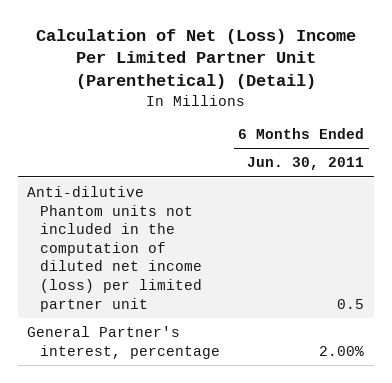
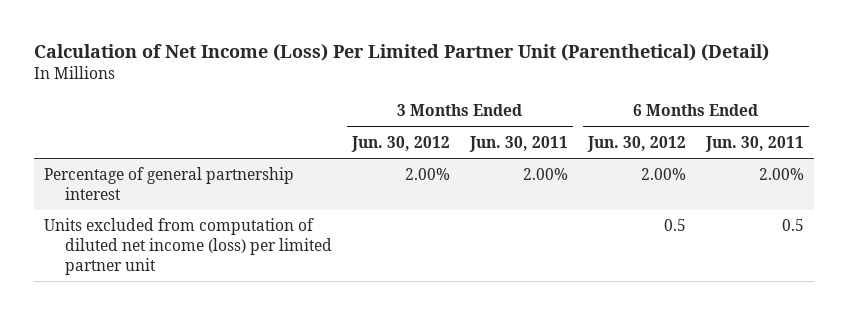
- Calculation of Net (Loss) Income Per Limited Partner Unit (Parenthetical) (Detail)
+ Calculation of Net Income (Loss) Per Limited Partner Unit (Parenthetical) (Detail)
- | 6 Months Ended Jun. 30, 2011
+ | 3 Months Ended Jun. 30, 2012 | 3 Months Ended Jun. 30, 2011 | 6 Months Ended Jun. 30, 2012 | 6 Months Ended Jun. 30, 2011
- Anti-dilutive Phantom units not included in the computation of diluted net income (loss) per limited partner unit | 0.5
- General Partner's interest, percentage | 2.00%
+ Percentage of general partnership interest | 2.00% | 2.00% | 2.00% | 2.00%
+ Units excluded from computation of diluted net income (loss) per limited partner unit | | | 0.5 | 0.5

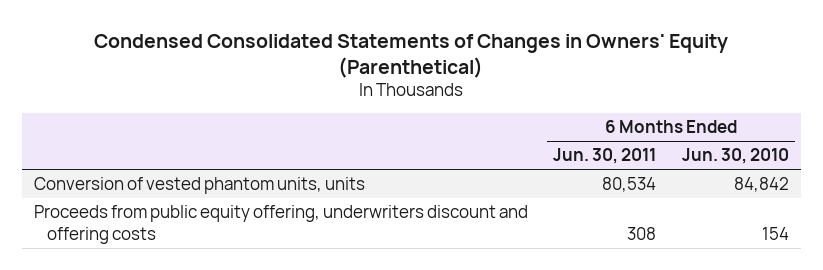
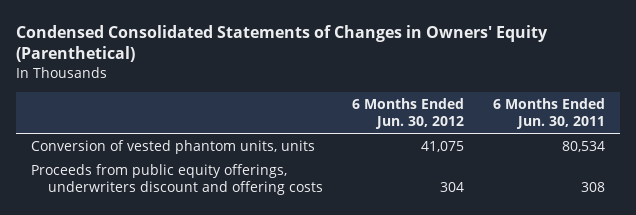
- | 6 Months Ended Jun. 30, 2011 | 6 Months Ended Jun. 30, 2010
+ | 6 Months Ended Jun. 30, 2012 | 6 Months Ended Jun. 30, 2011
- Proceeds from public equity offering, underwriters discount and offering costs | 308 | 154
+ Proceeds from public equity offerings, underwriters discount and offering costs | 304 | 308

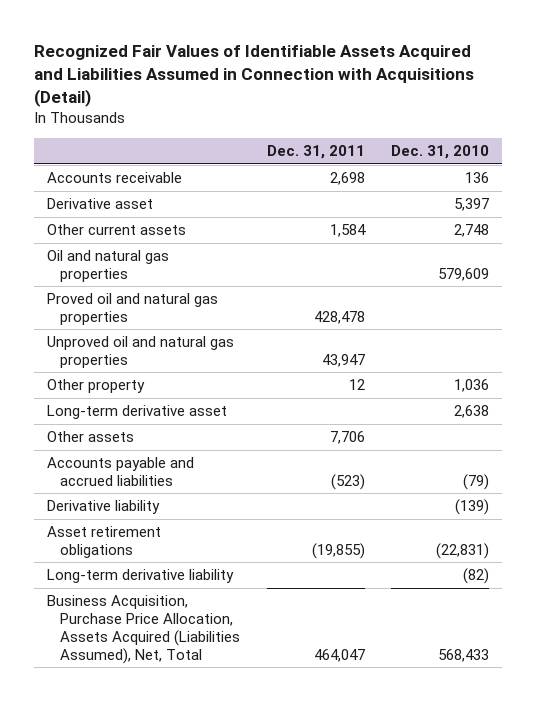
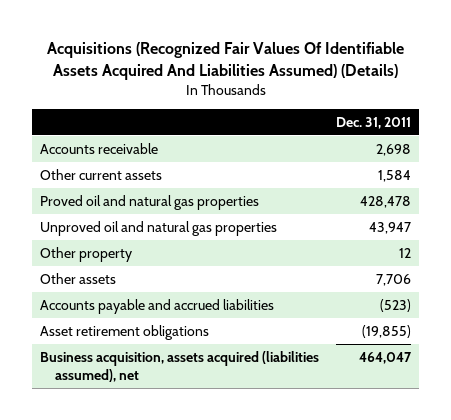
- Recognized Fair Values of Identifiable Assets Acquired and Liabilities Assumed in Connection with Acquisitions (Detail)
+ Acquisitions (Recognized Fair Values Of Identifiable Assets Acquired And Liabilities Assumed) (Details)
- | Dec. 31, 2011 | Dec. 31, 2010
+ | Dec. 31, 2011
- Derivative asset | | 5,397
- Oil and natural gas properties | | 579,609
- Long-term derivative asset | | 2,638
- Derivative liability | | (139)
- Long-term derivative liability | | (82)
- Business Acquisition, Purchase Price Allocation, Assets Acquired (Liabilities Assumed), Net, Total | 464,047 | 568,433
+ Business acquisition, assets acquired (liabilities assumed), net | 464,047

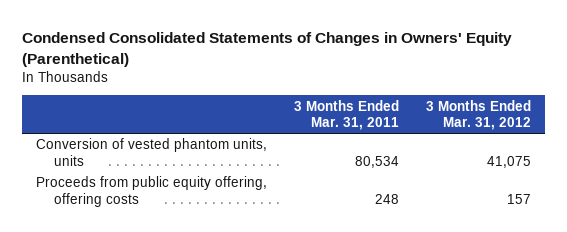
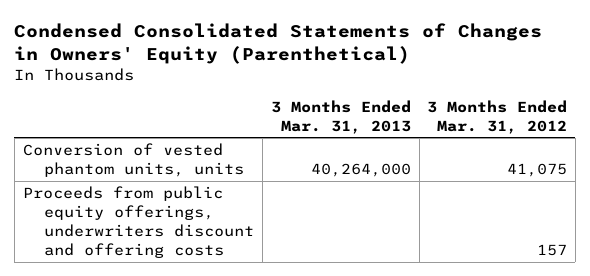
- | 3 Months Ended Mar. 31, 2011 | 3 Months Ended Mar. 31, 2012
+ | 3 Months Ended Mar. 31, 2013 | 3 Months Ended Mar. 31, 2012
- Proceeds from public equity offering, offering costs | 248 | 157
+ Proceeds from public equity offerings, underwriters discount and offering costs | | 157

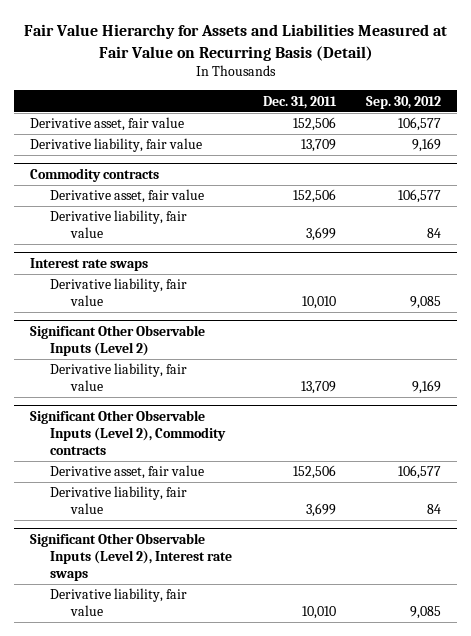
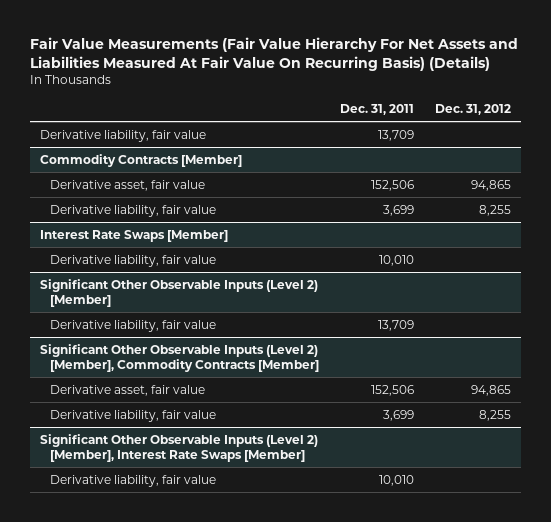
- Fair Value Hierarchy for Assets and Liabilities Measured at Fair Value on Recurring Basis (Detail)
+ Fair Value Measurements (Fair Value Hierarchy For Net Assets and Liabilities Measured At Fair Value On Recurring Basis) (Details)
- | Dec. 31, 2011 | Sep. 30, 2012
+ | Dec. 31, 2011 | Dec. 31, 2012
- Derivative asset, fair value | 152,506 | 106,577
- Commodity contracts
+ Commodity Contracts [Member]
- Interest rate swaps
+ Interest Rate Swaps [Member]
- Significant Other Observable Inputs (Level 2)
+ Significant Other Observable Inputs (Level 2) [Member]
- Significant Other Observable Inputs (Level 2), Commodity contracts
+ Significant Other Observable Inputs (Level 2) [Member], Commodity Contracts [Member]
- Significant Other Observable Inputs (Level 2), Interest rate swaps
+ Significant Other Observable Inputs (Level 2) [Member], Interest Rate Swaps [Member]

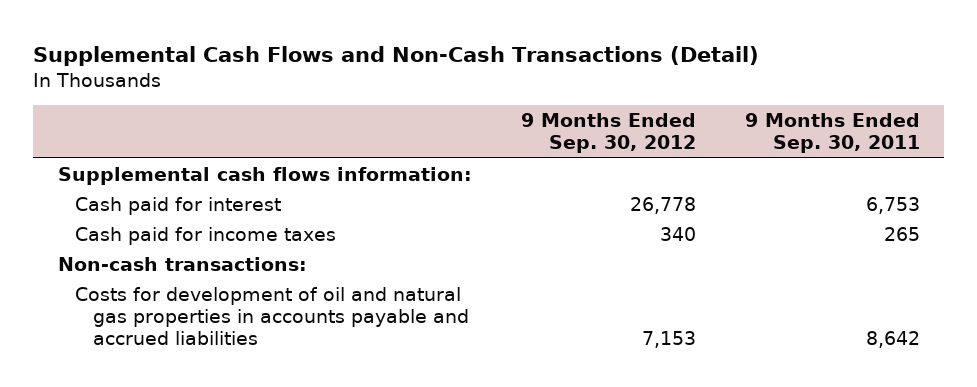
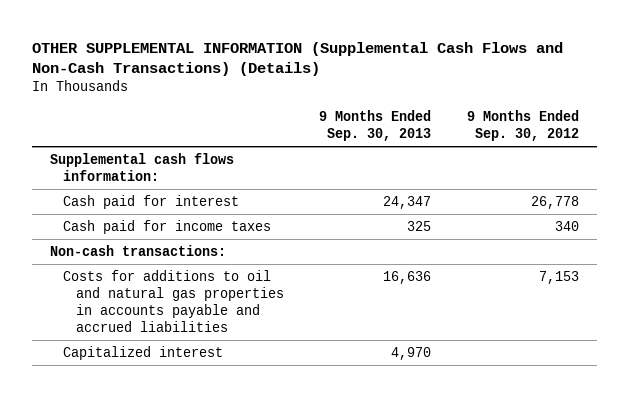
- Supplemental Cash Flows and Non-Cash Transactions (Detail)
+ OTHER SUPPLEMENTAL INFORMATION (Supplemental Cash Flows and Non-Cash Transactions) (Details)
- | 9 Months Ended Sep. 30, 2012 | 9 Months Ended Sep. 30, 2011
+ | 9 Months Ended Sep. 30, 2013 | 9 Months Ended Sep. 30, 2012
- Costs for development of oil and natural gas properties in accounts payable and accrued liabilities | 7,153 | 8,642
+ Costs for additions to oil and natural gas properties in accounts payable and accrued liabilities | 16,636 | 7,153
+ Capitalized interest | 4,970 |

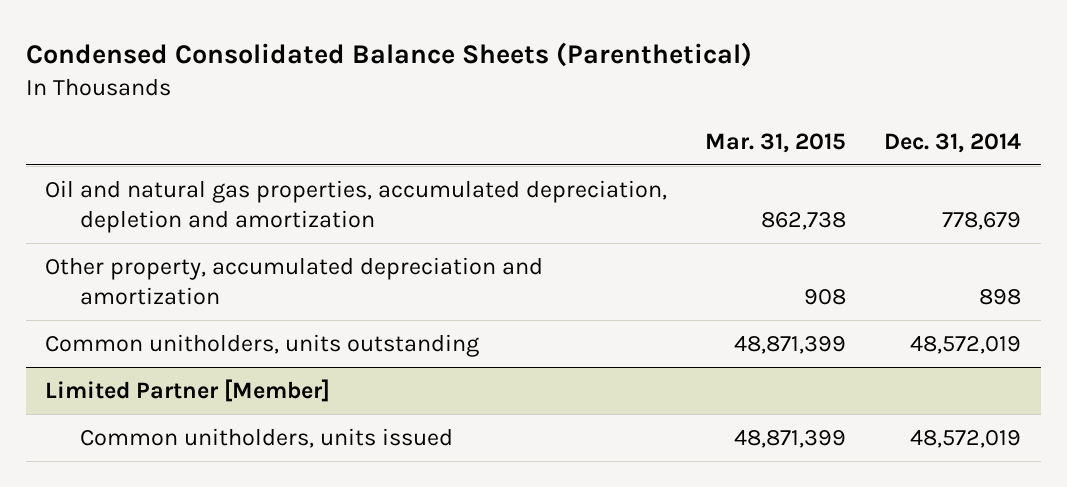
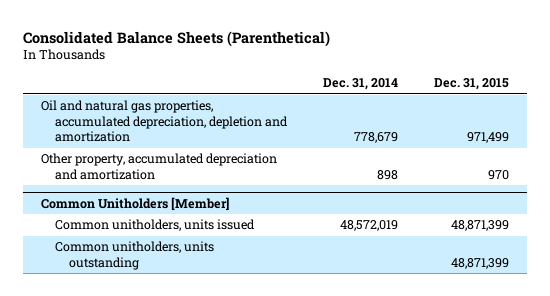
- Condensed Consolidated Balance Sheets (Parenthetical)
+ Consolidated Balance Sheets (Parenthetical)
- | Mar. 31, 2015 | Dec. 31, 2014
+ | Dec. 31, 2014 | Dec. 31, 2015
- Common unitholders, units outstanding | 48,871,399 | 48,572,019
- Limited Partner [Member]
+ Common Unitholders [Member]
+ Common unitholders, units outstanding | | 48,871,399

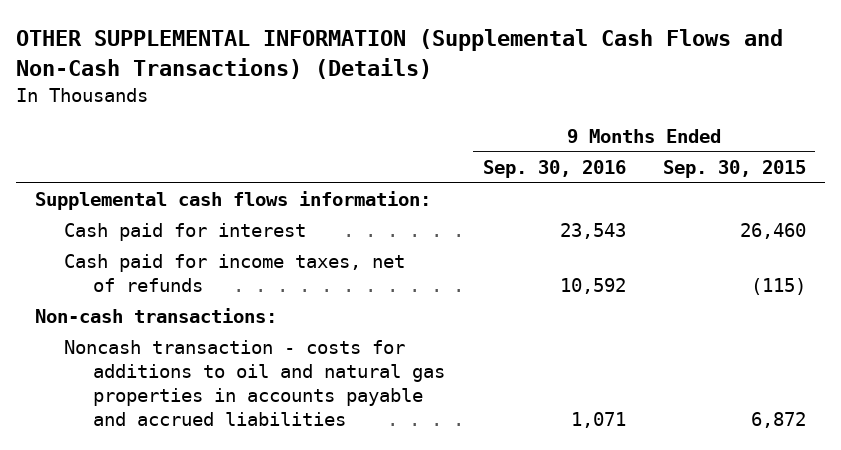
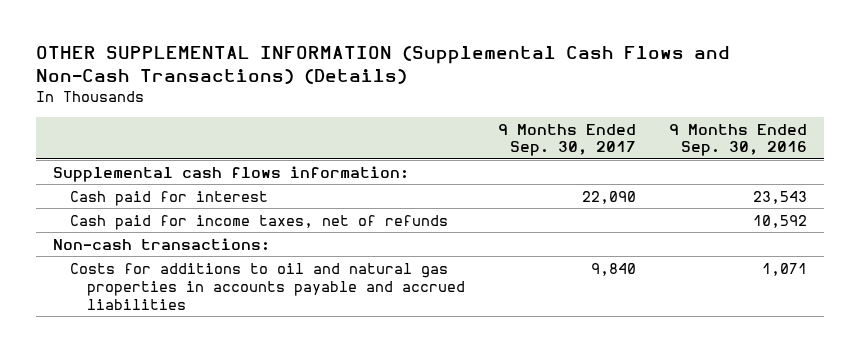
- | 9 Months Ended Sep. 30, 2016 | 9 Months Ended Sep. 30, 2015
+ | 9 Months Ended Sep. 30, 2017 | 9 Months Ended Sep. 30, 2016
- Noncash transaction - costs for additions to oil and natural gas properties in accounts payable and accrued liabilities | 1,071 | 6,872
+ Costs for additions to oil and natural gas properties in accounts payable and accrued liabilities | 9,840 | 1,071

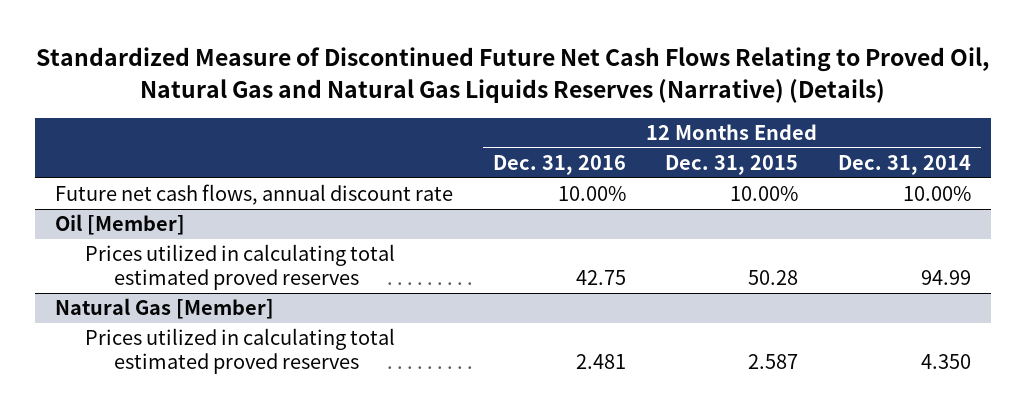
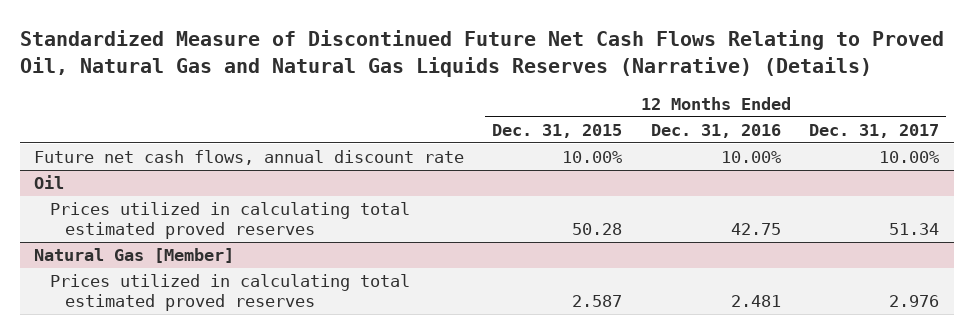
- | 12 Months Ended Dec. 31, 2016 | 12 Months Ended Dec. 31, 2015 | 12 Months Ended Dec. 31, 2014
+ | 12 Months Ended Dec. 31, 2015 | 12 Months Ended Dec. 31, 2016 | 12 Months Ended Dec. 31, 2017
- Oil [Member]
+ Oil

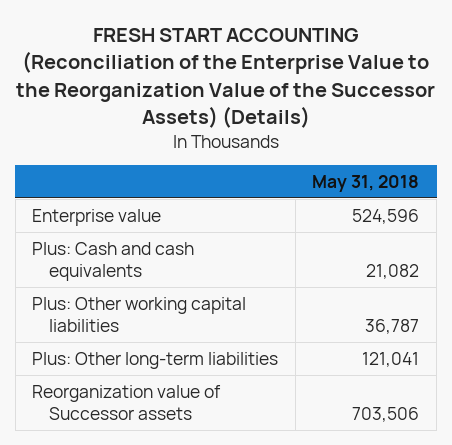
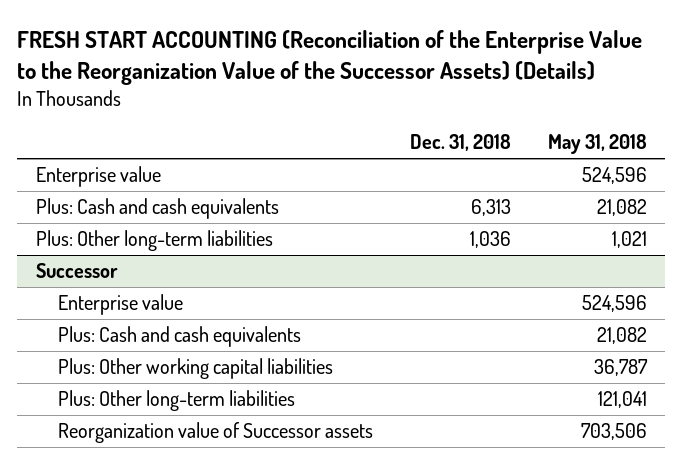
- | May 31, 2018
+ | Dec. 31, 2018 | May 31, 2018
+ Plus: Other long-term liabilities | 1,036 | 1,021
+ Successor
+ Enterprise value | | 524,596
+ Plus: Cash and cash equivalents | | 21,082

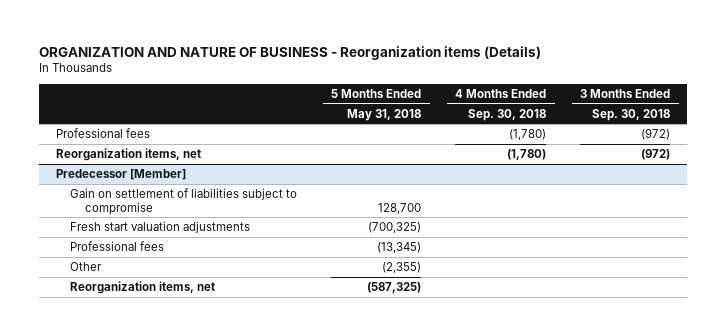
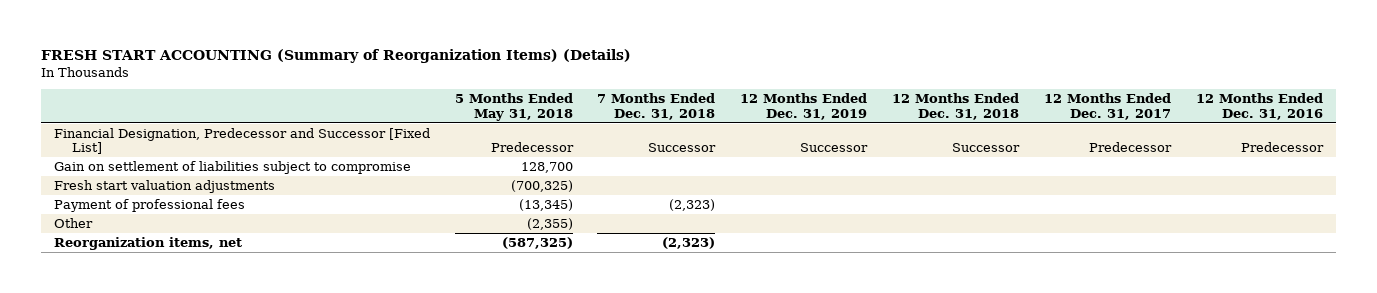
- ORGANIZATION AND NATURE OF BUSINESS - Reorganization items (Details)
+ FRESH START ACCOUNTING (Summary of Reorganization Items) (Details)
- | 5 Months Ended May 31, 2018 | 4 Months Ended Sep. 30, 2018 | 3 Months Ended Sep. 30, 2018
+ | 5 Months Ended May 31, 2018 | 7 Months Ended Dec. 31, 2018 | 12 Months Ended Dec. 31, 2019 | 12 Months Ended Dec. 31, 2018 | 12 Months Ended Dec. 31, 2017 | 12 Months Ended Dec. 31, 2016
- Professional fees | | (1,780) | (972)
- Reorganization items, net | | (1,780) | (972)
- Predecessor [Member]
+ Financial Designation, Predecessor and Successor [Fixed List] | Predecessor | Successor | Successor | Successor | Predecessor | Predecessor
- Professional fees | (13,345) | |
+ Payment of professional fees | (13,345) | (2,323) | | | |

